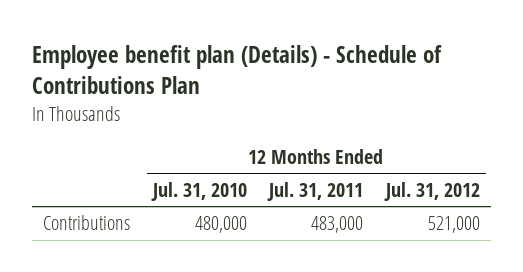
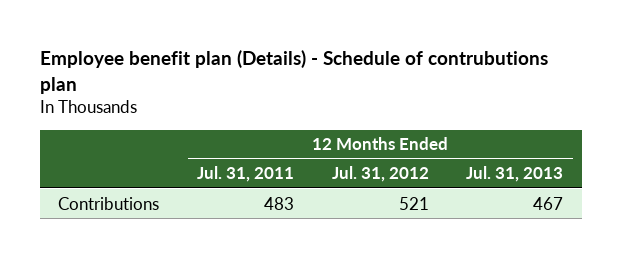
- Employee benefit plan (Details) - Schedule of Contributions Plan
+ Employee benefit plan (Details) - Schedule of contrubutions plan
- | 12 Months Ended Jul. 31, 2010 | 12 Months Ended Jul. 31, 2011 | 12 Months Ended Jul. 31, 2012
+ | 12 Months Ended Jul. 31, 2011 | 12 Months Ended Jul. 31, 2012 | 12 Months Ended Jul. 31, 2013
- Contributions | 480,000 | 483,000 | 521,000
+ Contributions | 483 | 521 | 467

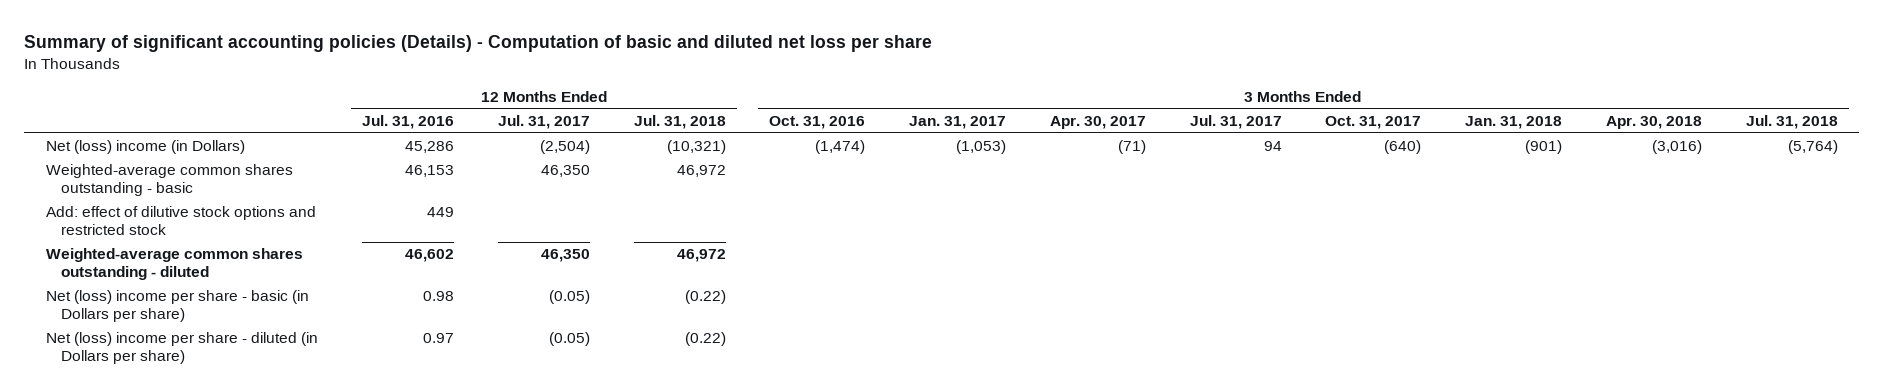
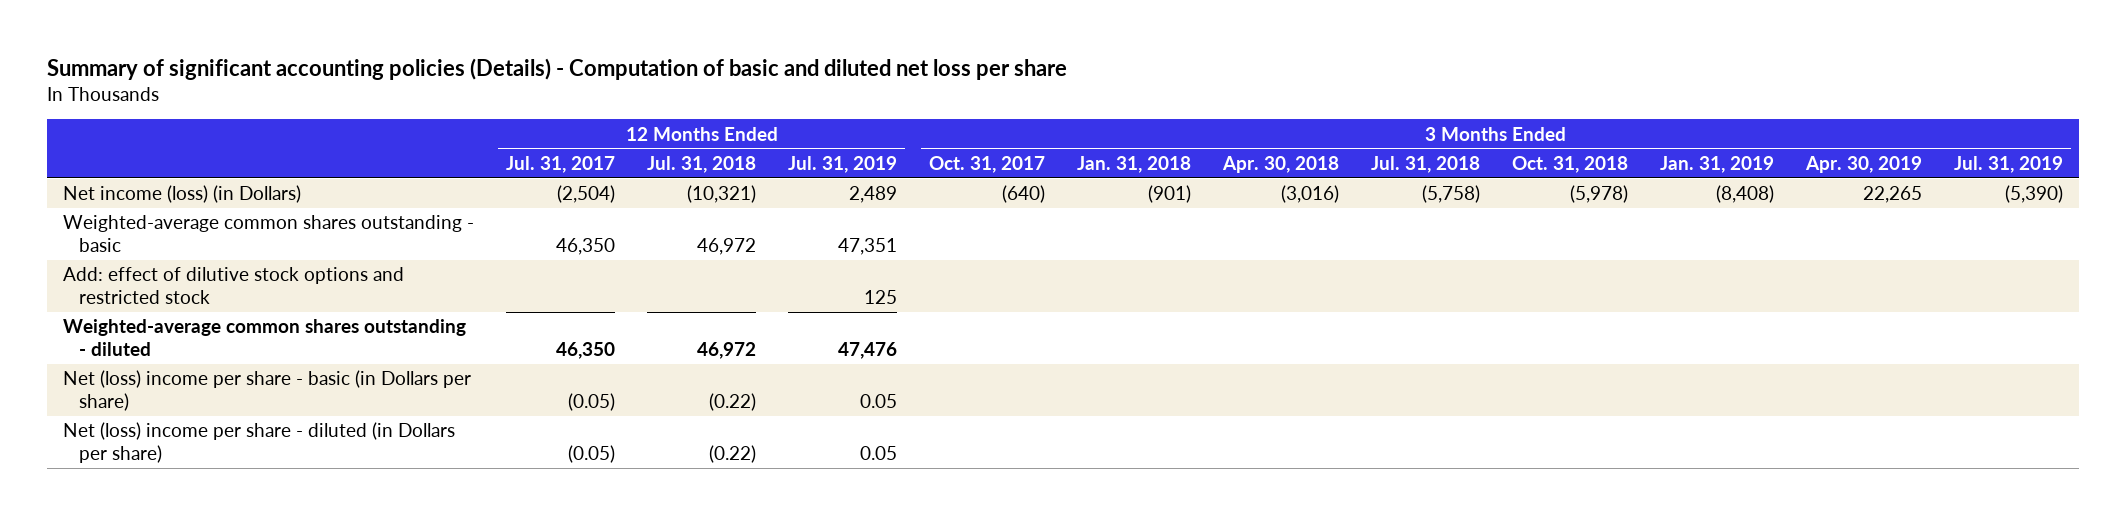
- | 12 Months Ended Jul. 31, 2016 | 12 Months Ended Jul. 31, 2017 | 12 Months Ended Jul. 31, 2018 | 3 Months Ended Oct. 31, 2016 | 3 Months Ended Jan. 31, 2017 | 3 Months Ended Apr. 30, 2017 | 3 Months Ended Jul. 31, 2017 | 3 Months Ended Oct. 31, 2017 | 3 Months Ended Jan. 31, 2018 | 3 Months Ended Apr. 30, 2018 | 3 Months Ended Jul. 31, 2018
+ | 12 Months Ended Jul. 31, 2017 | 12 Months Ended Jul. 31, 2018 | 12 Months Ended Jul. 31, 2019 | 3 Months Ended Oct. 31, 2017 | 3 Months Ended Jan. 31, 2018 | 3 Months Ended Apr. 30, 2018 | 3 Months Ended Jul. 31, 2018 | 3 Months Ended Oct. 31, 2018 | 3 Months Ended Jan. 31, 2019 | 3 Months Ended Apr. 30, 2019 | 3 Months Ended Jul. 31, 2019
- Net (loss) income (in Dollars) | 45,286 | (2,504) | (10,321) | (1,474) | (1,053) | (71) | 94 | (640) | (901) | (3,016) | (5,764)
+ Net income (loss) (in Dollars) | (2,504) | (10,321) | 2,489 | (640) | (901) | (3,016) | (5,758) | (5,978) | (8,408) | 22,265 | (5,390)

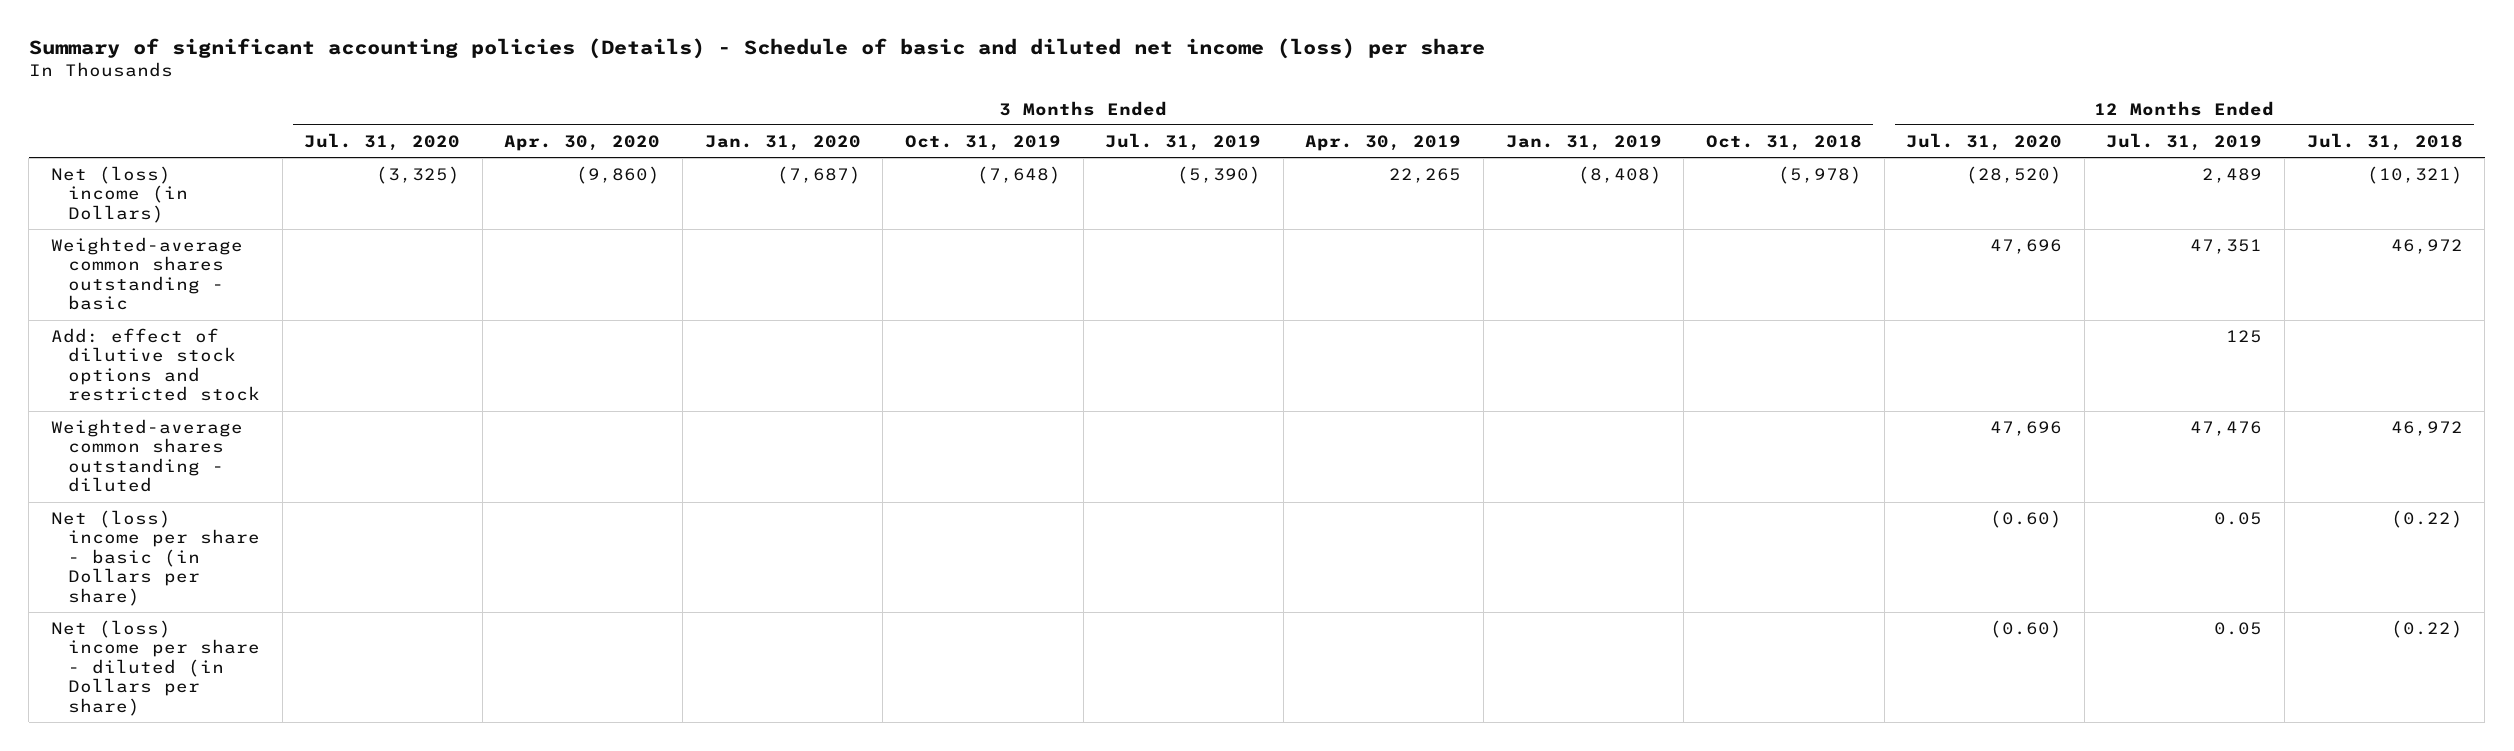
- Summary of significant accounting policies (Details) - Computation of basic and diluted net loss per share
+ Summary of significant accounting policies (Details) - Schedule of basic and diluted net income (loss) per share
- | 12 Months Ended Jul. 31, 2017 | 12 Months Ended Jul. 31, 2018 | 12 Months Ended Jul. 31, 2019 | 3 Months Ended Oct. 31, 2017 | 3 Months Ended Jan. 31, 2018 | 3 Months Ended Apr. 30, 2018 | 3 Months Ended Jul. 31, 2018 | 3 Months Ended Oct. 31, 2018 | 3 Months Ended Jan. 31, 2019 | 3 Months Ended Apr. 30, 2019 | 3 Months Ended Jul. 31, 2019
+ | 3 Months Ended Jul. 31, 2020 | 3 Months Ended Apr. 30, 2020 | 3 Months Ended Jan. 31, 2020 | 3 Months Ended Oct. 31, 2019 | 3 Months Ended Jul. 31, 2019 | 3 Months Ended Apr. 30, 2019 | 3 Months Ended Jan. 31, 2019 | 3 Months Ended Oct. 31, 2018 | 12 Months Ended Jul. 31, 2020 | 12 Months Ended Jul. 31, 2019 | 12 Months Ended Jul. 31, 2018
- Net income (loss) (in Dollars) | (2,504) | (10,321) | 2,489 | (640) | (901) | (3,016) | (5,758) | (5,978) | (8,408) | 22,265 | (5,390)
+ Net (loss) income (in Dollars) | (3,325) | (9,860) | (7,687) | (7,648) | (5,390) | 22,265 | (8,408) | (5,978) | (28,520) | 2,489 | (10,321)

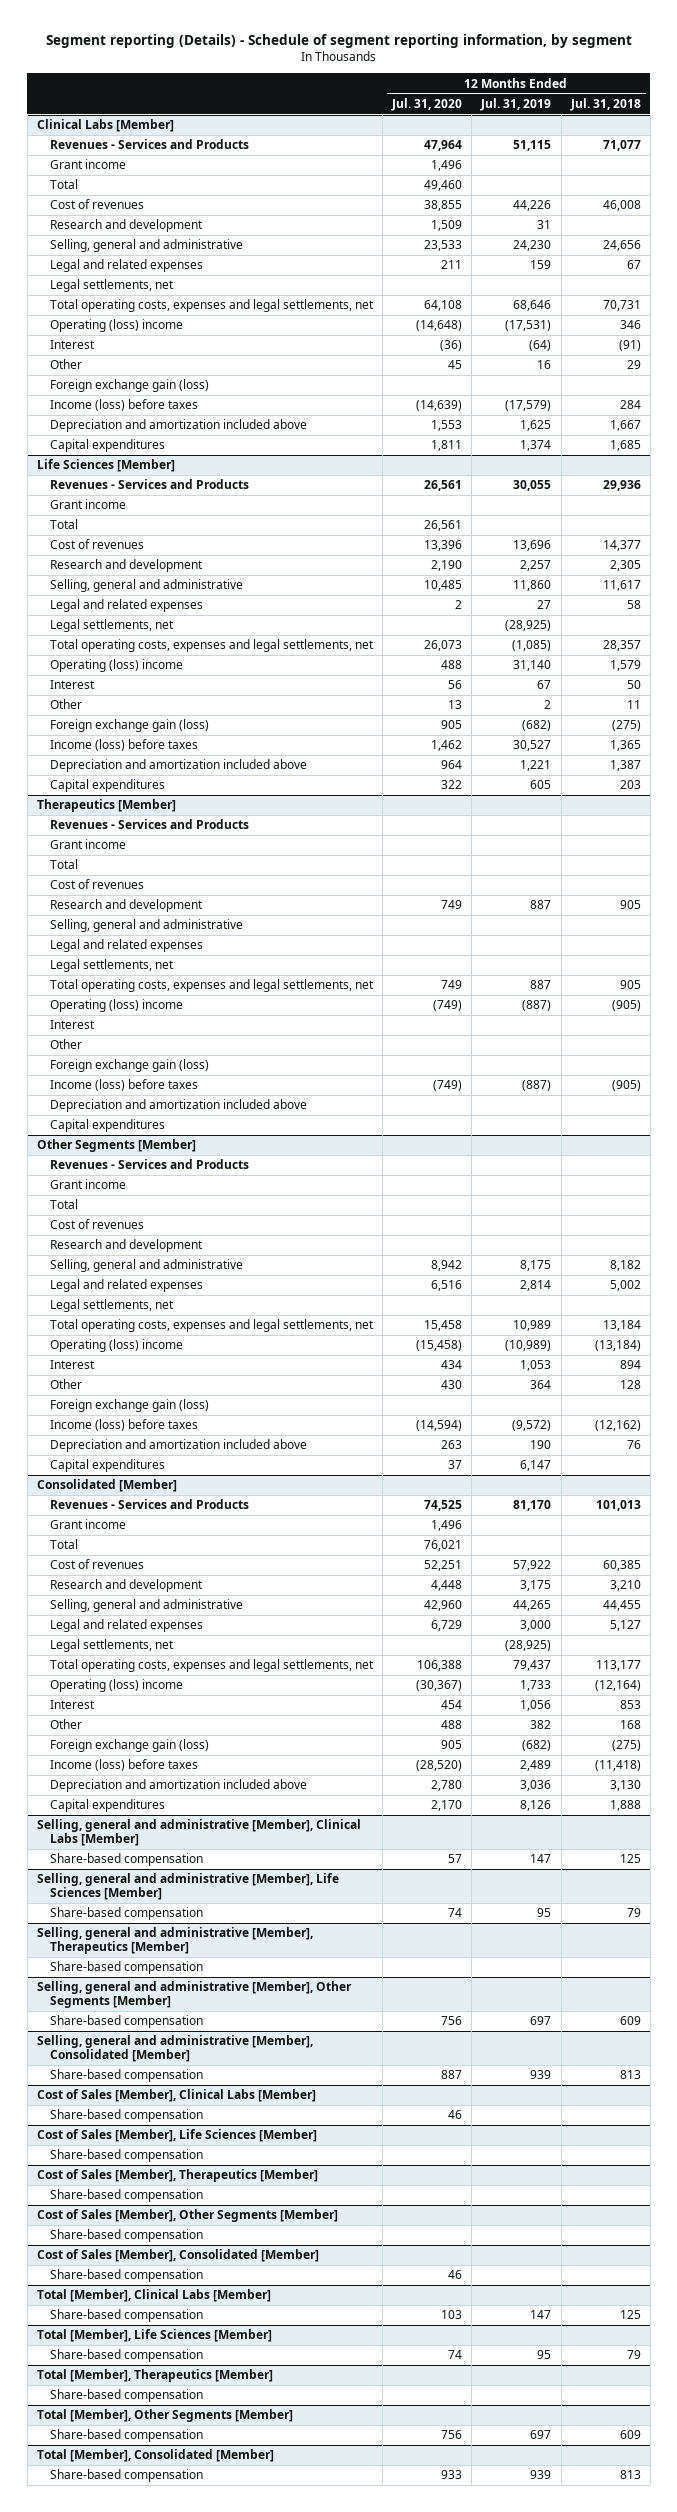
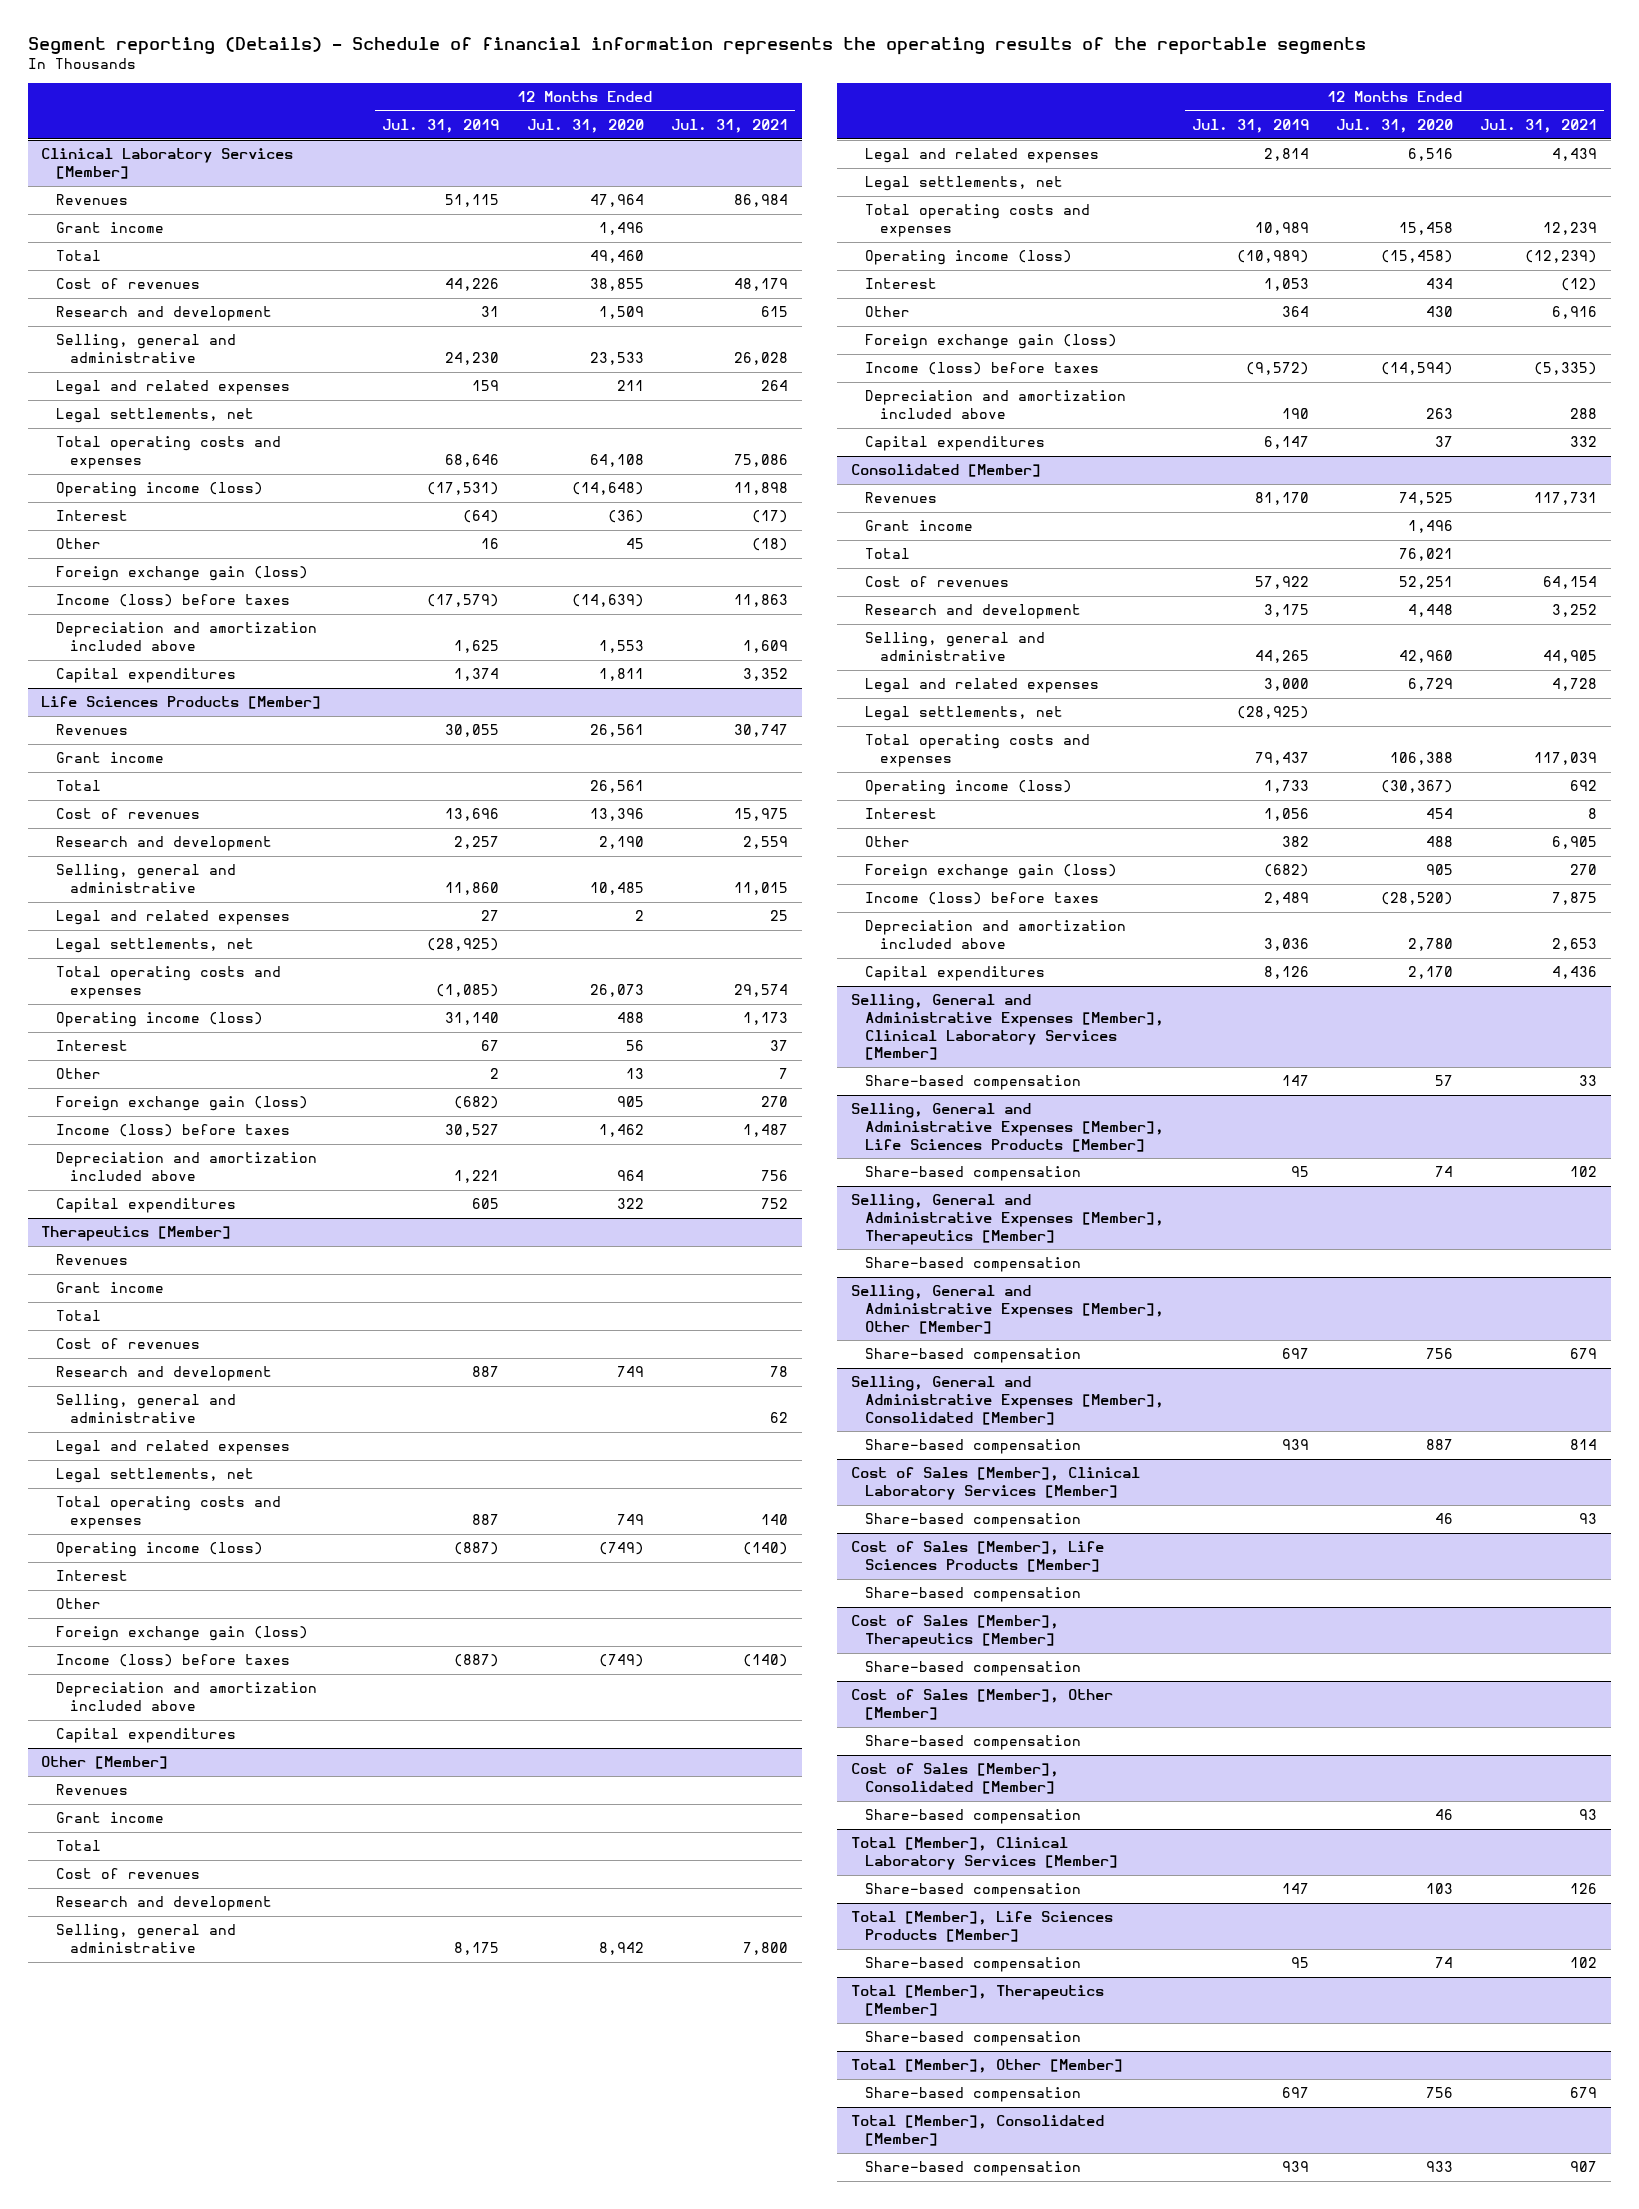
- Segment reporting (Details) - Schedule of segment reporting information, by segment
+ Segment reporting (Details) - Schedule of financial information represents the operating results of the reportable segments
- | 12 Months Ended Jul. 31, 2020 | 12 Months Ended Jul. 31, 2019 | 12 Months Ended Jul. 31, 2018
+ | 12 Months Ended Jul. 31, 2019 | 12 Months Ended Jul. 31, 2020 | 12 Months Ended Jul. 31, 2021
- Clinical Labs [Member]
- Revenues - Services and Products | 47,964 | 51,115 | 71,077
+ Clinical Laboratory Services [Member]
+ Revenues | 51,115 | 47,964 | 86,984
- Total operating costs, expenses and legal settlements, net | 64,108 | 68,646 | 70,731
- Operating (loss) income | (14,648) | (17,531) | 346
+ Total operating costs and expenses | 68,646 | 64,108 | 75,086
+ Operating income (loss) | (17,531) | (14,648) | 11,898
- Life Sciences [Member]
- Revenues - Services and Products | 26,561 | 30,055 | 29,936
+ Life Sciences Products [Member]
+ Revenues | 30,055 | 26,561 | 30,747
- Total operating costs, expenses and legal settlements, net | 26,073 | (1,085) | 28,357
- Operating (loss) income | 488 | 31,140 | 1,579
+ Total operating costs and expenses | (1,085) | 26,073 | 29,574
+ Operating income (loss) | 31,140 | 488 | 1,173
@ Therapeutics [Member]
- Revenues - Services and Products
+ Revenues
- Total operating costs, expenses and legal settlements, net | 749 | 887 | 905
- Operating (loss) income | (749) | (887) | (905)
+ Total operating costs and expenses | 887 | 749 | 140
+ Operating income (loss) | (887) | (749) | (140)
- Other Segments [Member]
- Revenues - Services and Products
+ Other [Member]
+ Revenues
- Total operating costs, expenses and legal settlements, net | 15,458 | 10,989 | 13,184
- Operating (loss) income | (15,458) | (10,989) | (13,184)
+ Total operating costs and expenses | 10,989 | 15,458 | 12,239
+ Operating income (loss) | (10,989) | (15,458) | (12,239)
@ Consolidated [Member]
- Revenues - Services and Products | 74,525 | 81,170 | 101,013
+ Revenues | 81,170 | 74,525 | 117,731
- Total operating costs, expenses and legal settlements, net | 106,388 | 79,437 | 113,177
- Operating (loss) income | (30,367) | 1,733 | (12,164)
+ Total operating costs and expenses | 79,437 | 106,388 | 117,039
+ Operating income (loss) | 1,733 | (30,367) | 692
- Selling, general and administrative [Member], Clinical Labs [Member]
+ Selling, General and Administrative Expenses [Member], Clinical Laboratory Services [Member]
- Selling, general and administrative [Member], Life Sciences [Member]
+ Selling, General and Administrative Expenses [Member], Life Sciences Products [Member]
- Selling, general and administrative [Member], Therapeutics [Member]
+ Selling, General and Administrative Expenses [Member], Therapeutics [Member]
- Selling, general and administrative [Member], Other Segments [Member]
+ Selling, General and Administrative Expenses [Member], Other [Member]
- Selling, general and administrative [Member], Consolidated [Member]
+ Selling, General and Administrative Expenses [Member], Consolidated [Member]
- Cost of Sales [Member], Clinical Labs [Member]
+ Cost of Sales [Member], Clinical Laboratory Services [Member]
- Cost of Sales [Member], Life Sciences [Member]
+ Cost of Sales [Member], Life Sciences Products [Member]
- Cost of Sales [Member], Other Segments [Member]
+ Cost of Sales [Member], Other [Member]
- Total [Member], Clinical Labs [Member]
+ Total [Member], Clinical Laboratory Services [Member]
- Total [Member], Life Sciences [Member]
+ Total [Member], Life Sciences Products [Member]
- Total [Member], Other Segments [Member]
+ Total [Member], Other [Member]

